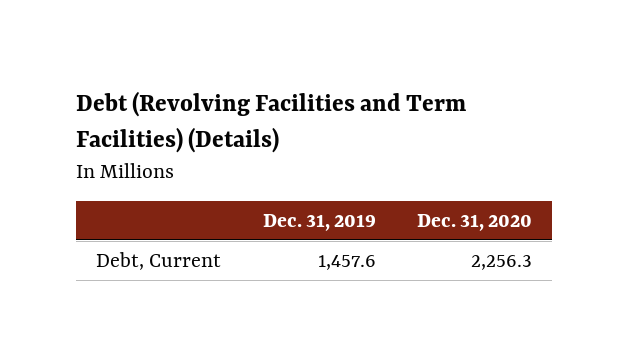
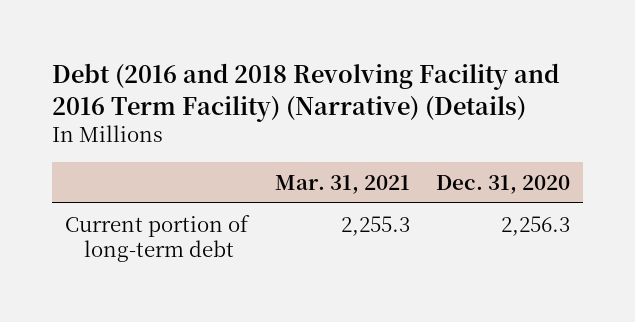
- Debt (Revolving Facilities and Term Facilities) (Details)
+ Debt (2016 and 2018 Revolving Facility and 2016 Term Facility) (Narrative) (Details)
- | Dec. 31, 2019 | Dec. 31, 2020
+ | Mar. 31, 2021 | Dec. 31, 2020
- Debt, Current | 1,457.6 | 2,256.3
+ Current portion of long-term debt | 2,255.3 | 2,256.3

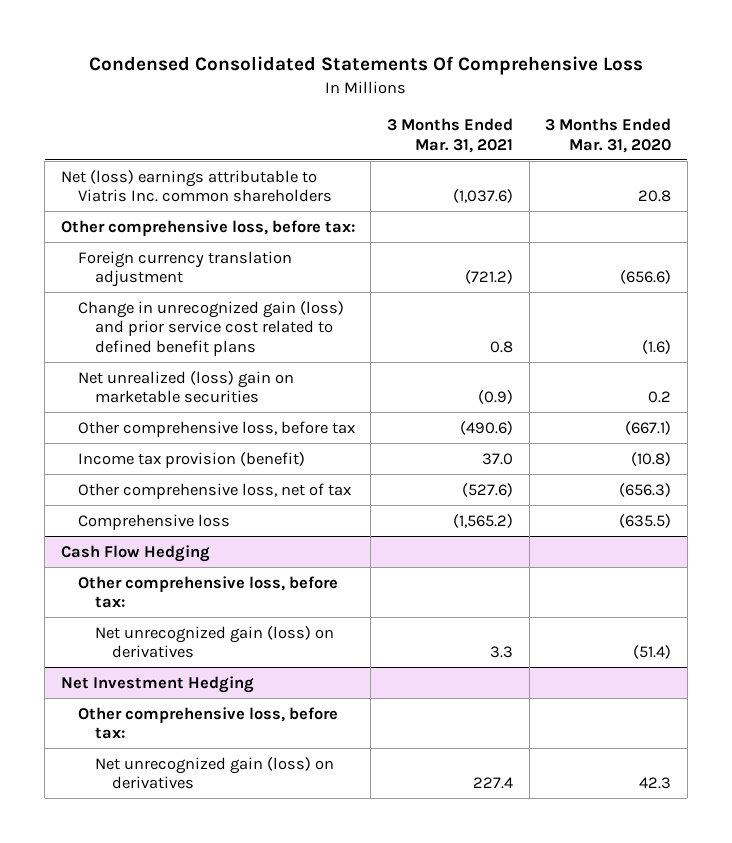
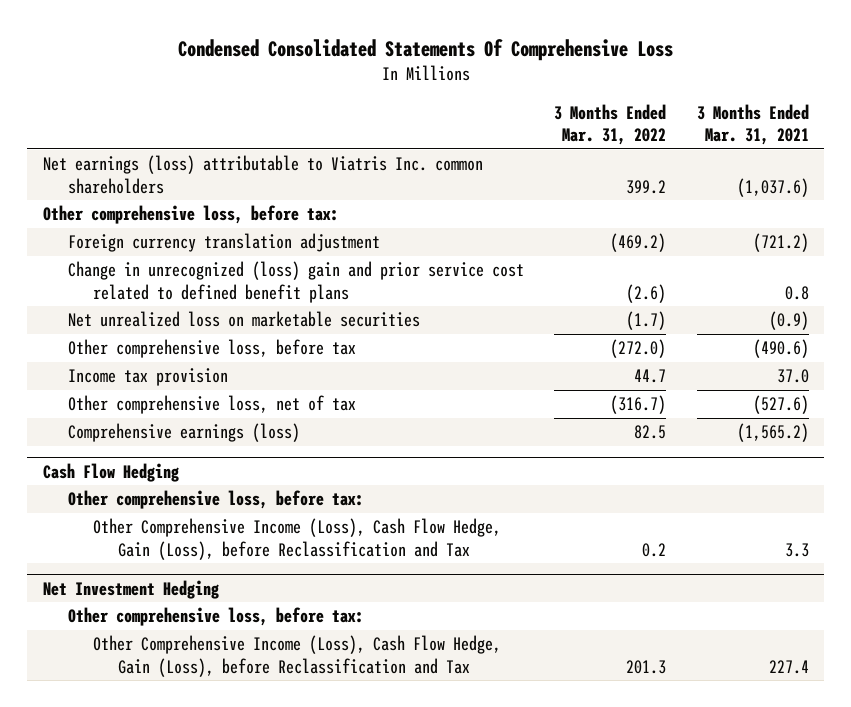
- | 3 Months Ended Mar. 31, 2021 | 3 Months Ended Mar. 31, 2020
+ | 3 Months Ended Mar. 31, 2022 | 3 Months Ended Mar. 31, 2021
- Net (loss) earnings attributable to Viatris Inc. common shareholders | (1,037.6) | 20.8
+ Net earnings (loss) attributable to Viatris Inc. common shareholders | 399.2 | (1,037.6)
- Change in unrecognized gain (loss) and prior service cost related to defined benefit plans | 0.8 | (1.6)
- Net unrealized (loss) gain on marketable securities | (0.9) | 0.2
+ Change in unrecognized (loss) gain and prior service cost related to defined benefit plans | (2.6) | 0.8
+ Net unrealized loss on marketable securities | (1.7) | (0.9)
- Income tax provision (benefit) | 37.0 | (10.8)
+ Income tax provision | 44.7 | 37.0
- Comprehensive loss | (1,565.2) | (635.5)
+ Comprehensive earnings (loss) | 82.5 | (1,565.2)
@ Cash Flow Hedging
- Net unrecognized gain (loss) on derivatives | 3.3 | (51.4)
+ Other Comprehensive Income (Loss), Cash Flow Hedge, Gain (Loss), before Reclassification and Tax | 0.2 | 3.3
@ Net Investment Hedging
- Net unrecognized gain (loss) on derivatives | 227.4 | 42.3
+ Other Comprehensive Income (Loss), Cash Flow Hedge, Gain (Loss), before Reclassification and Tax | 201.3 | 227.4

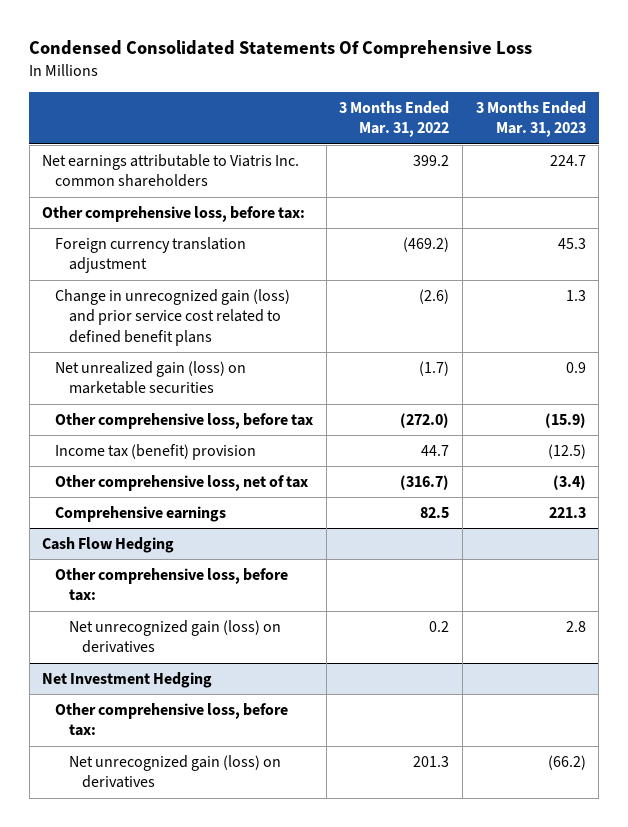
- | 3 Months Ended Mar. 31, 2022 | 3 Months Ended Mar. 31, 2021
+ | 3 Months Ended Mar. 31, 2022 | 3 Months Ended Mar. 31, 2023
- Net earnings (loss) attributable to Viatris Inc. common shareholders | 399.2 | (1,037.6)
+ Net earnings attributable to Viatris Inc. common shareholders | 399.2 | 224.7
- Change in unrecognized (loss) gain and prior service cost related to defined benefit plans | (2.6) | 0.8
- Net unrealized loss on marketable securities | (1.7) | (0.9)
+ Change in unrecognized gain (loss) and prior service cost related to defined benefit plans | (2.6) | 1.3
+ Net unrealized gain (loss) on marketable securities | (1.7) | 0.9
- Income tax provision | 44.7 | 37.0
+ Income tax (benefit) provision | 44.7 | (12.5)
- Comprehensive earnings (loss) | 82.5 | (1,565.2)
+ Comprehensive earnings | 82.5 | 221.3
@ Cash Flow Hedging
- Other Comprehensive Income (Loss), Cash Flow Hedge, Gain (Loss), before Reclassification and Tax | 0.2 | 3.3
+ Net unrecognized gain (loss) on derivatives | 0.2 | 2.8
@ Net Investment Hedging
- Other Comprehensive Income (Loss), Cash Flow Hedge, Gain (Loss), before Reclassification and Tax | 201.3 | 227.4
+ Net unrecognized gain (loss) on derivatives | 201.3 | (66.2)

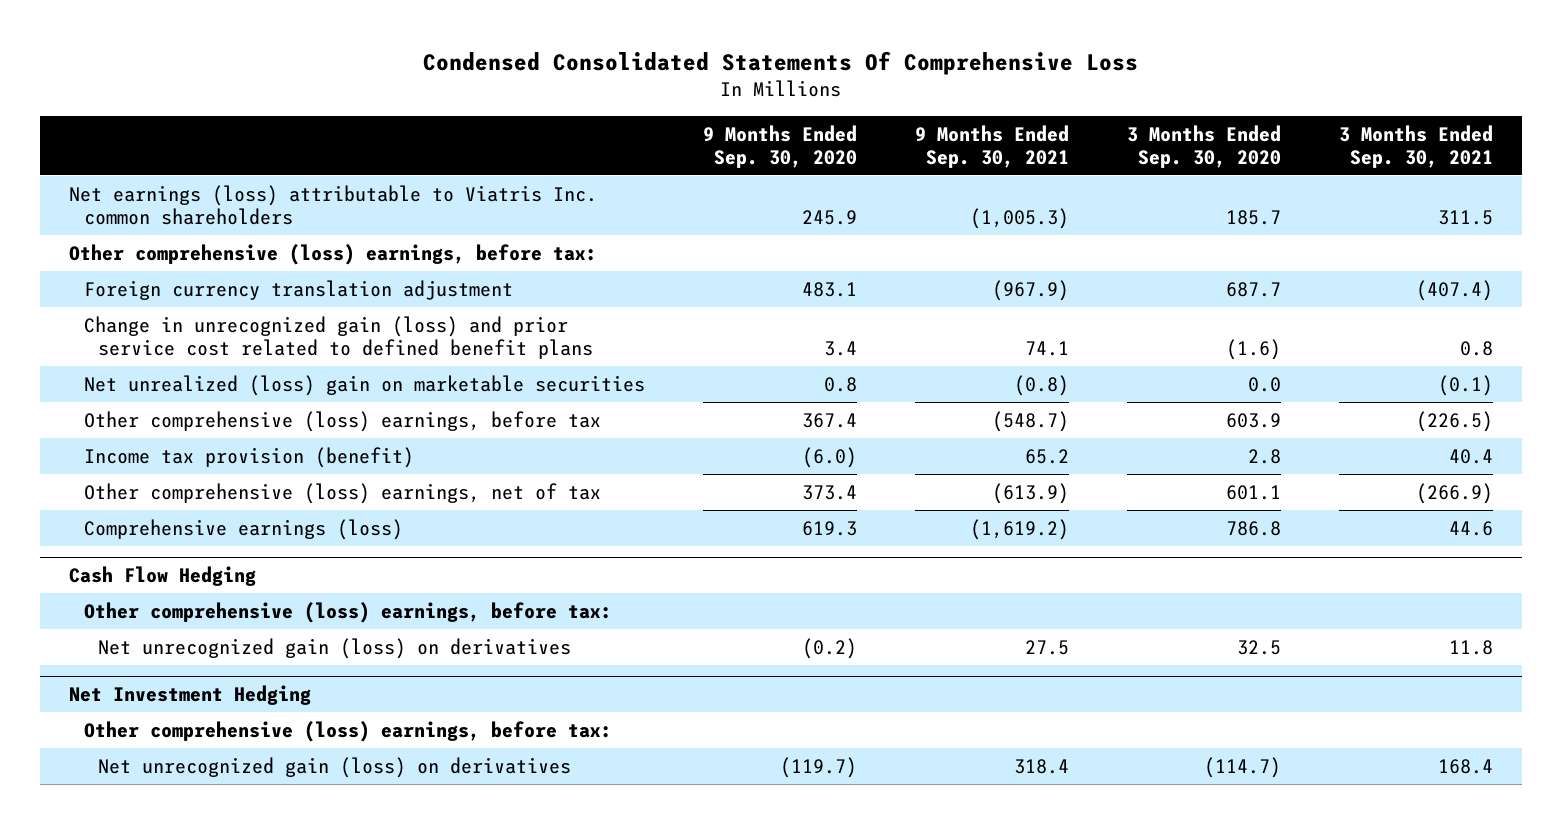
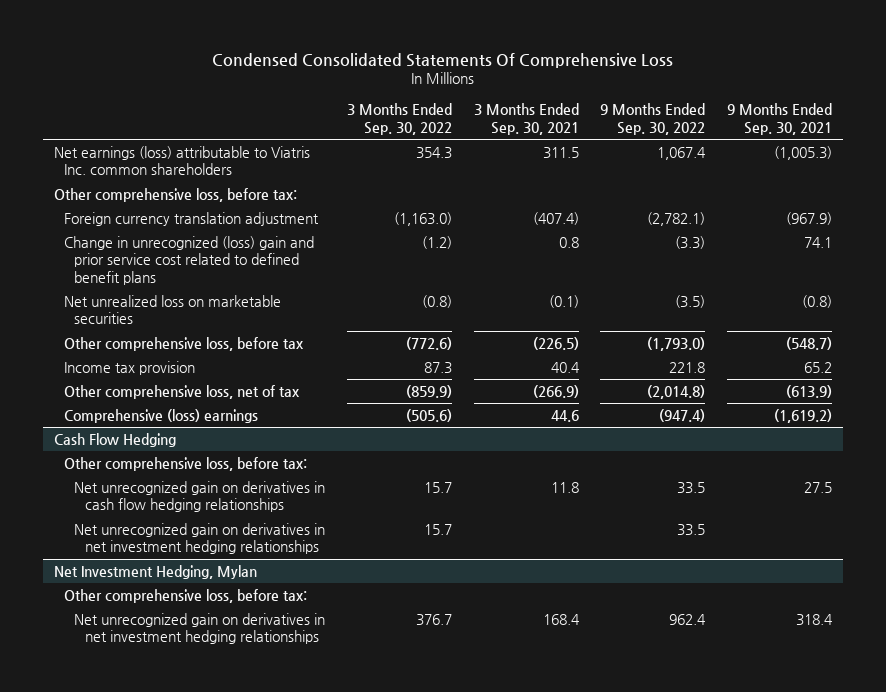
- | 9 Months Ended Sep. 30, 2020 | 9 Months Ended Sep. 30, 2021 | 3 Months Ended Sep. 30, 2020 | 3 Months Ended Sep. 30, 2021
+ | 3 Months Ended Sep. 30, 2022 | 3 Months Ended Sep. 30, 2021 | 9 Months Ended Sep. 30, 2022 | 9 Months Ended Sep. 30, 2021
- Other comprehensive (loss) earnings, before tax:
+ Other comprehensive loss, before tax:
- Change in unrecognized gain (loss) and prior service cost related to defined benefit plans | 3.4 | 74.1 | (1.6) | 0.8
- Net unrealized (loss) gain on marketable securities | 0.8 | (0.8) | 0.0 | (0.1)
- Other comprehensive (loss) earnings, before tax | 367.4 | (548.7) | 603.9 | (226.5)
- Income tax provision (benefit) | (6.0) | 65.2 | 2.8 | 40.4
- Other comprehensive (loss) earnings, net of tax | 373.4 | (613.9) | 601.1 | (266.9)
- Comprehensive earnings (loss) | 619.3 | (1,619.2) | 786.8 | 44.6
+ Change in unrecognized (loss) gain and prior service cost related to defined benefit plans | (1.2) | 0.8 | (3.3) | 74.1
+ Net unrealized loss on marketable securities | (0.8) | (0.1) | (3.5) | (0.8)
+ Other comprehensive loss, before tax | (772.6) | (226.5) | (1,793.0) | (548.7)
+ Income tax provision | 87.3 | 40.4 | 221.8 | 65.2
+ Other comprehensive loss, net of tax | (859.9) | (266.9) | (2,014.8) | (613.9)
+ Comprehensive (loss) earnings | (505.6) | 44.6 | (947.4) | (1,619.2)
@ Cash Flow Hedging
- Other comprehensive (loss) earnings, before tax:
- Net unrecognized gain (loss) on derivatives | (0.2) | 27.5 | 32.5 | 11.8
- Net Investment Hedging
- Other comprehensive (loss) earnings, before tax:
- Net unrecognized gain (loss) on derivatives | (119.7) | 318.4 | (114.7) | 168.4
@ Cash Flow Hedging
+ Other comprehensive loss, before tax:
+ Net unrecognized gain on derivatives in cash flow hedging relationships | 15.7 | 11.8 | 33.5 | 27.5
+ Net unrecognized gain on derivatives in net investment hedging relationships | 15.7 | | 33.5 |
+ Net Investment Hedging, Mylan
+ Other comprehensive loss, before tax:
+ Net unrecognized gain on derivatives in net investment hedging relationships | 376.7 | 168.4 | 962.4 | 318.4

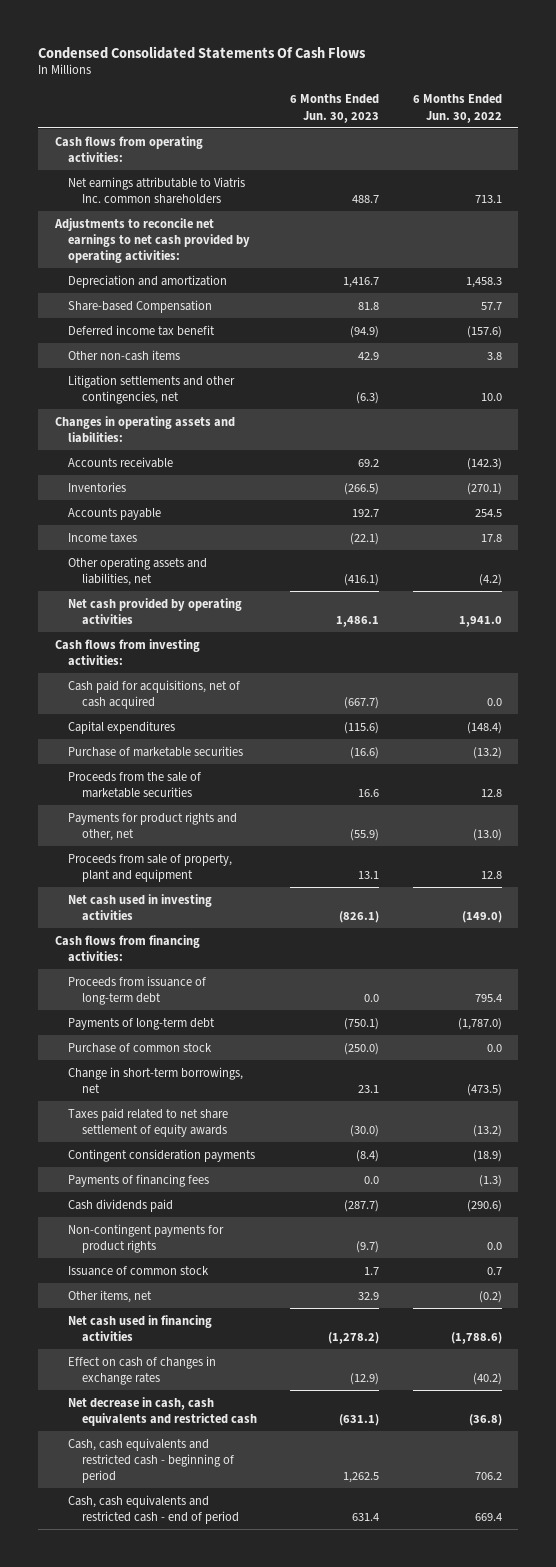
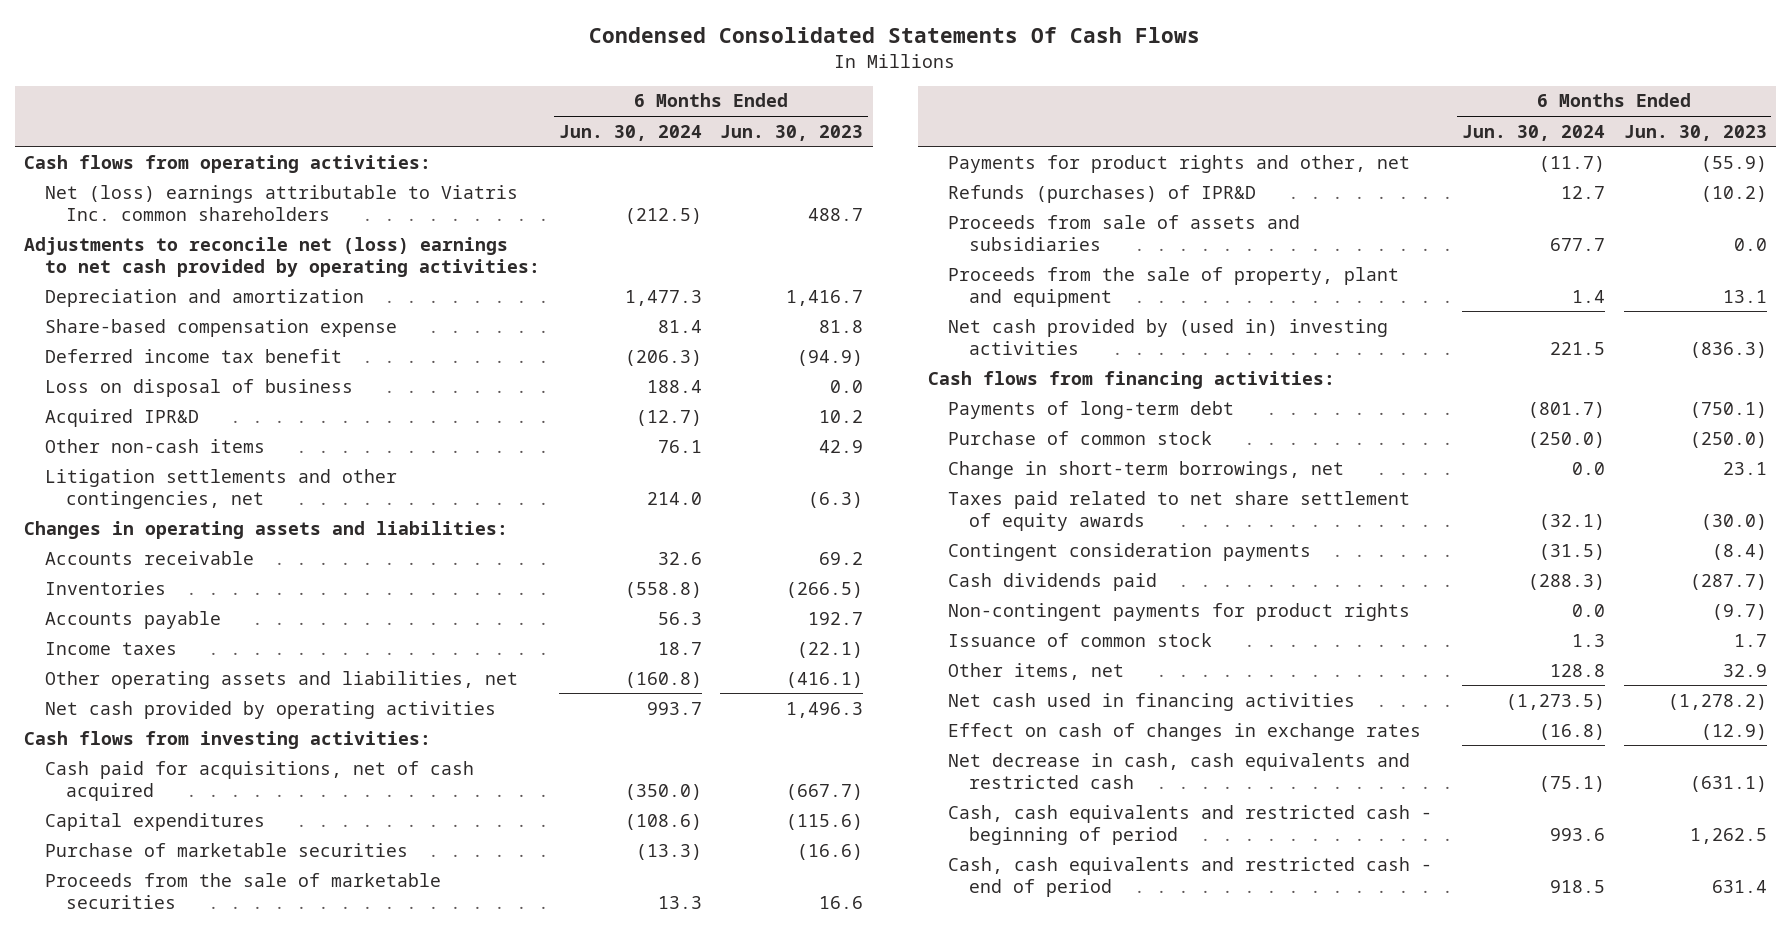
- | 6 Months Ended Jun. 30, 2023 | 6 Months Ended Jun. 30, 2022
+ | 6 Months Ended Jun. 30, 2024 | 6 Months Ended Jun. 30, 2023
- Net earnings attributable to Viatris Inc. common shareholders | 488.7 | 713.1
- Adjustments to reconcile net earnings to net cash provided by operating activities:
+ Net (loss) earnings attributable to Viatris Inc. common shareholders | (212.5) | 488.7
+ Adjustments to reconcile net (loss) earnings to net cash provided by operating activities:
- Share-based Compensation | 81.8 | 57.7
+ Share-based compensation expense | 81.4 | 81.8
+ Loss on disposal of business | 188.4 | 0.0
+ Acquired IPR&D | (12.7) | 10.2
- Net cash provided by operating activities | 1,486.1 | 1,941.0
+ Net cash provided by operating activities | 993.7 | 1,496.3
- Proceeds from sale of property, plant and equipment | 13.1 | 12.8
- Net cash used in investing activities | (826.1) | (149.0)
+ Refunds (purchases) of IPR&D | 12.7 | (10.2)
+ Proceeds from sale of assets and subsidiaries | 677.7 | 0.0
+ Proceeds from the sale of property, plant and equipment | 1.4 | 13.1
+ Net cash provided by (used in) investing activities | 221.5 | (836.3)
- Proceeds from issuance of long-term debt | 0.0 | 795.4
- Payments of financing fees | 0.0 | (1.3)

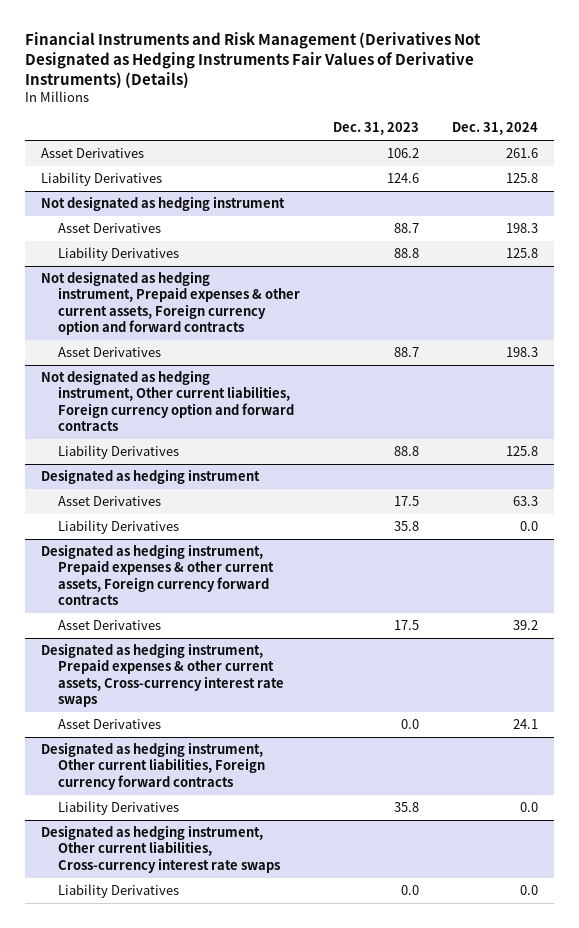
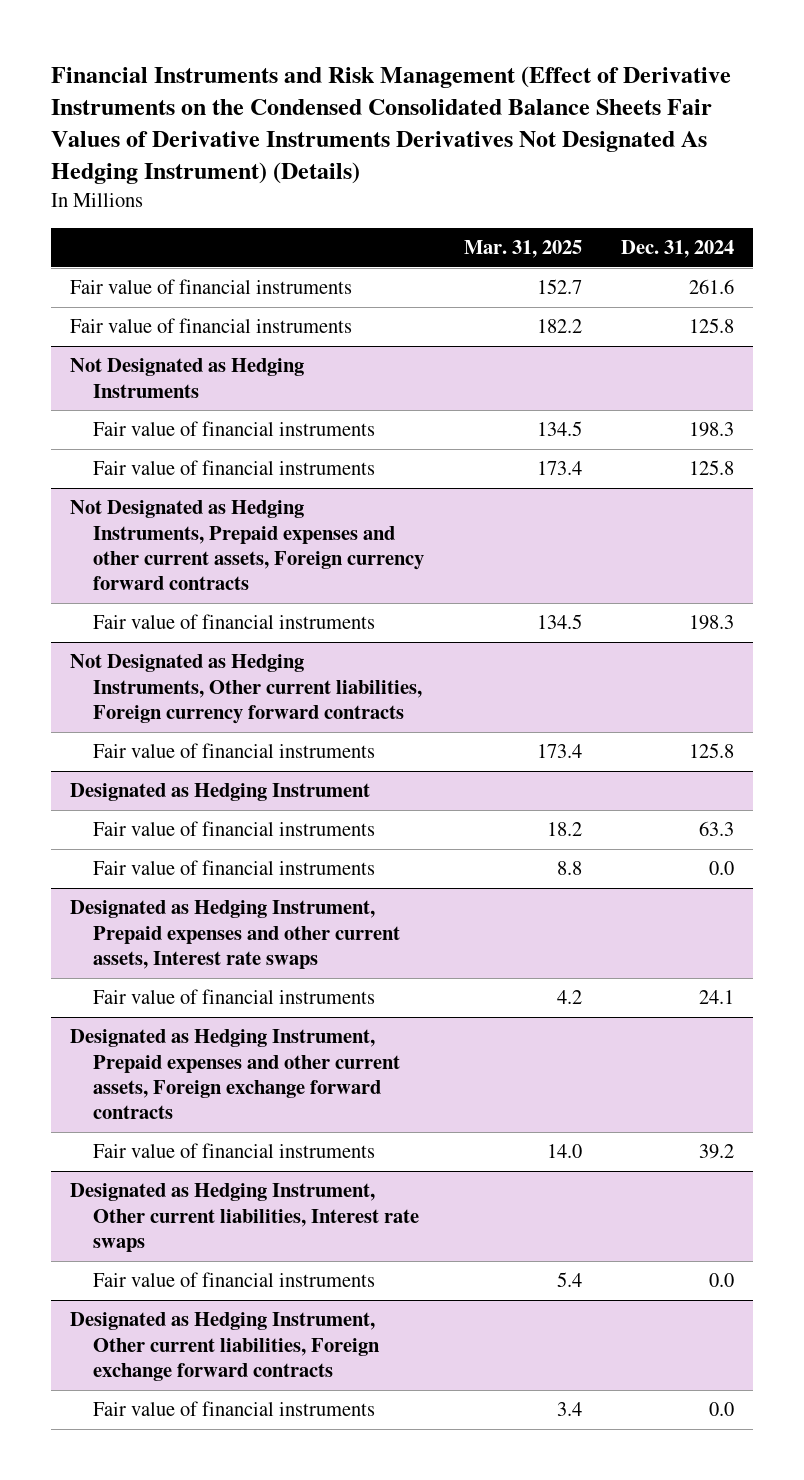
- Financial Instruments and Risk Management (Derivatives Not Designated as Hedging Instruments Fair Values of Derivative Instruments) (Details)
+ Financial Instruments and Risk Management (Effect of Derivative Instruments on the Condensed Consolidated Balance Sheets Fair Values of Derivative Instruments Derivatives Not Designated As Hedging Instrument) (Details)
- | Dec. 31, 2023 | Dec. 31, 2024
+ | Mar. 31, 2025 | Dec. 31, 2024
- Asset Derivatives | 106.2 | 261.6
- Liability Derivatives | 124.6 | 125.8
- Not designated as hedging instrument
- Asset Derivatives | 88.7 | 198.3
- Liability Derivatives | 88.8 | 125.8
- Not designated as hedging instrument, Prepaid expenses & other current assets, Foreign currency option and forward contracts
- Asset Derivatives | 88.7 | 198.3
- Not designated as hedging instrument, Other current liabilities, Foreign currency option and forward contracts
- Liability Derivatives | 88.8 | 125.8
- Designated as hedging instrument
- Asset Derivatives | 17.5 | 63.3
- Liability Derivatives | 35.8 | 0.0
- Designated as hedging instrument, Prepaid expenses & other current assets, Foreign currency forward contracts
- Asset Derivatives | 17.5 | 39.2
- Designated as hedging instrument, Prepaid expenses & other current assets, Cross-currency interest rate swaps
- Asset Derivatives | 0.0 | 24.1
- Designated as hedging instrument, Other current liabilities, Foreign currency forward contracts
- Liability Derivatives | 35.8 | 0.0
- Designated as hedging instrument, Other current liabilities, Cross-currency interest rate swaps
- Liability Derivatives | 0.0 | 0.0
+ Fair value of financial instruments | 152.7 | 261.6
+ Fair value of financial instruments | 182.2 | 125.8
+ Not Designated as Hedging Instruments
+ Fair value of financial instruments | 134.5 | 198.3
+ Fair value of financial instruments | 173.4 | 125.8
+ Not Designated as Hedging Instruments, Prepaid expenses and other current assets, Foreign currency forward contracts
+ Fair value of financial instruments | 134.5 | 198.3
+ Not Designated as Hedging Instruments, Other current liabilities, Foreign currency forward contracts
+ Fair value of financial instruments | 173.4 | 125.8
+ Designated as Hedging Instrument
+ Fair value of financial instruments | 18.2 | 63.3
+ Fair value of financial instruments | 8.8 | 0.0
+ Designated as Hedging Instrument, Prepaid expenses and other current assets, Interest rate swaps
+ Fair value of financial instruments | 4.2 | 24.1
+ Designated as Hedging Instrument, Prepaid expenses and other current assets, Foreign exchange forward contracts
+ Fair value of financial instruments | 14.0 | 39.2
+ Designated as Hedging Instrument, Other current liabilities, Interest rate swaps
+ Fair value of financial instruments | 5.4 | 0.0
+ Designated as Hedging Instrument, Other current liabilities, Foreign exchange forward contracts
+ Fair value of financial instruments | 3.4 | 0.0

